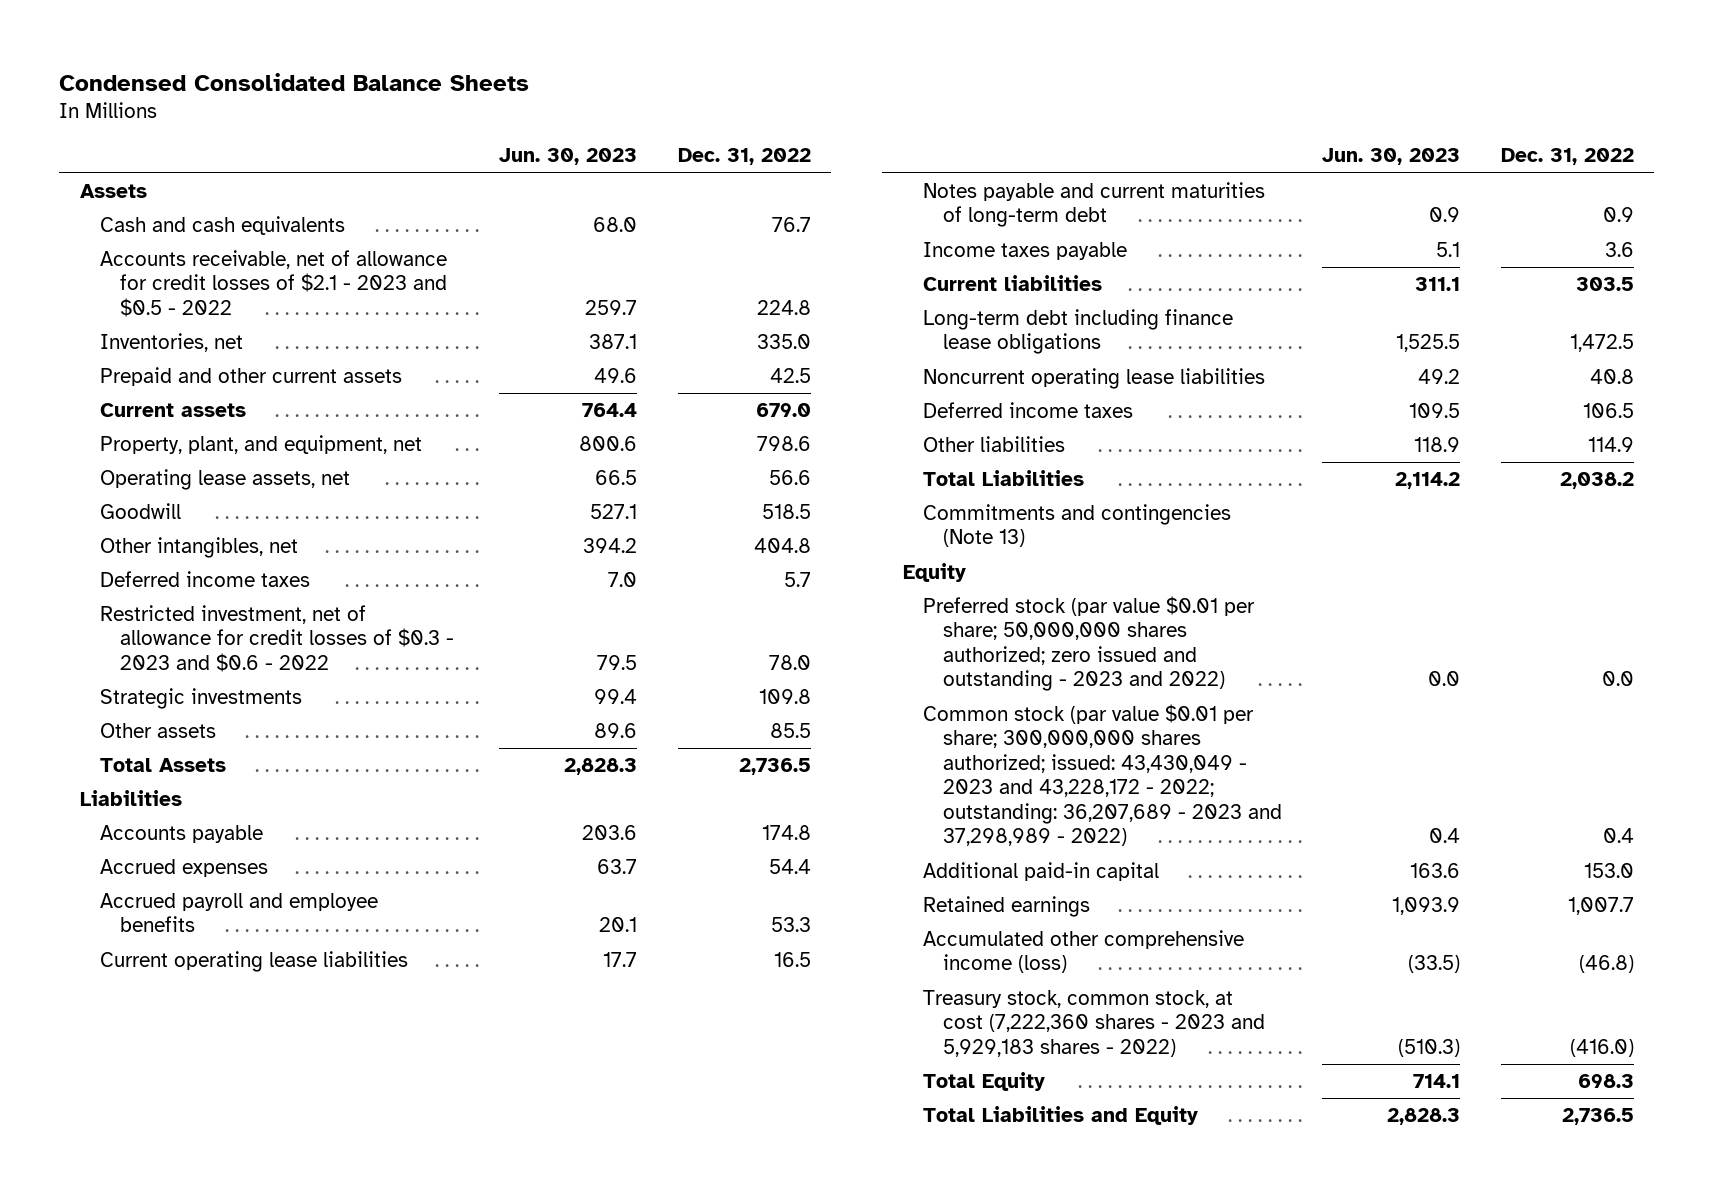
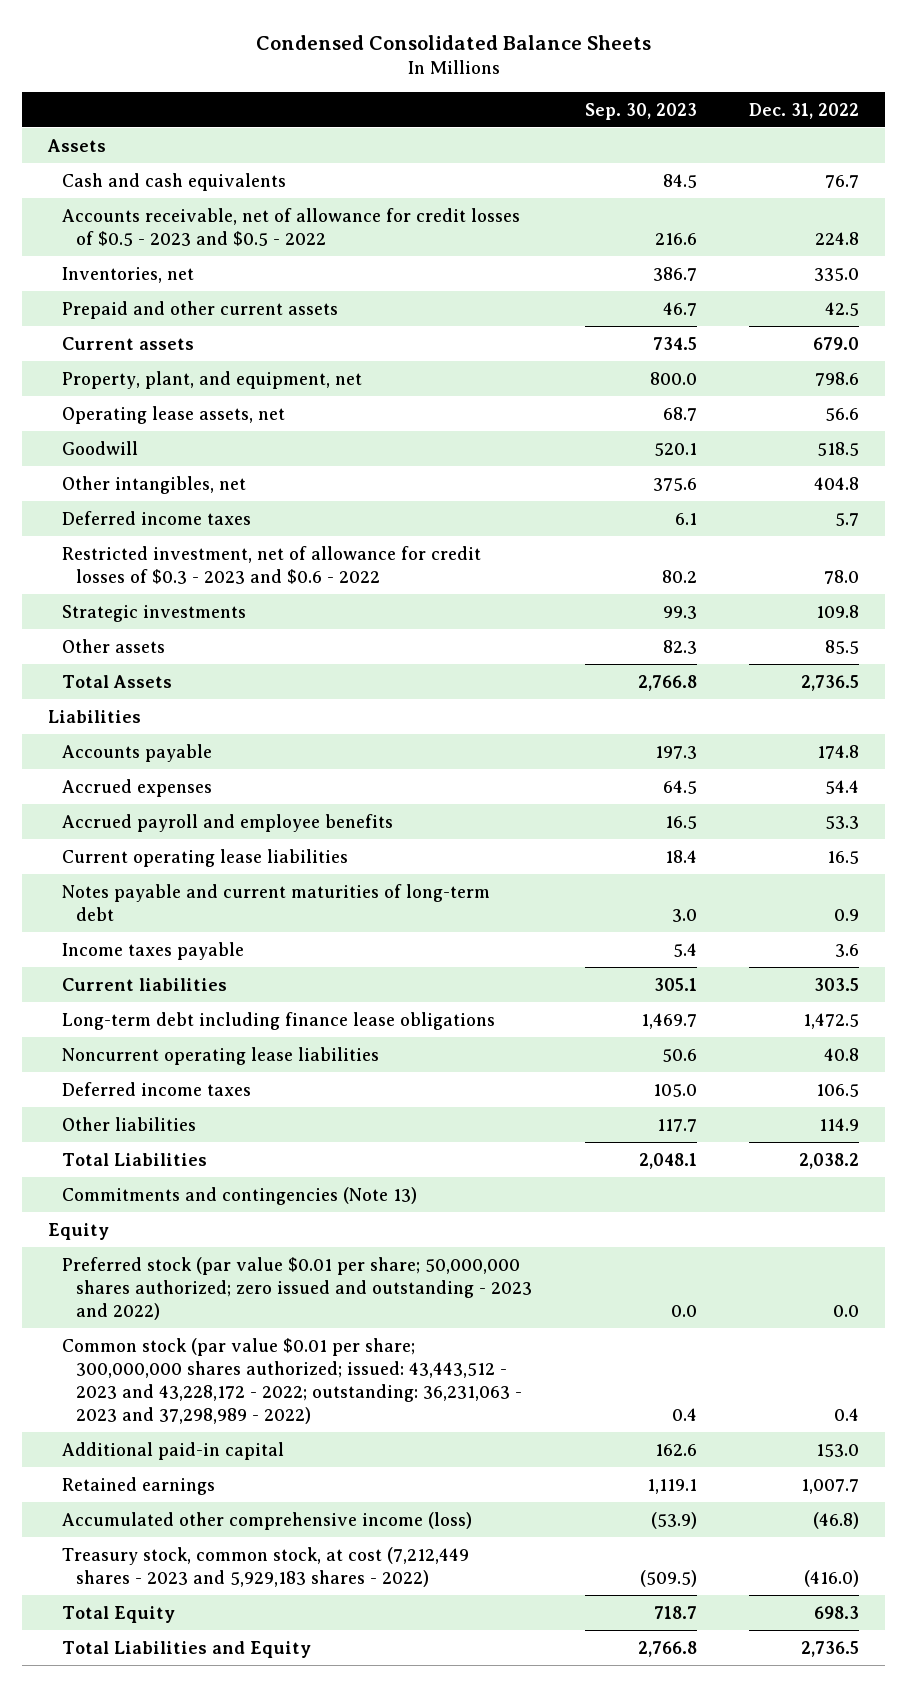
- | Jun. 30, 2023 | Dec. 31, 2022
+ | Sep. 30, 2023 | Dec. 31, 2022
- Accounts receivable, net of allowance for credit losses of $2.1 - 2023 and $0.5 - 2022 | 259.7 | 224.8
+ Accounts receivable, net of allowance for credit losses of $0.5 - 2023 and $0.5 - 2022 | 216.6 | 224.8
- Common stock (par value $0.01 per share; 300,000,000 shares authorized; issued: 43,430,049 - 2023 and 43,228,172 - 2022; outstanding: 36,207,689 - 2023 and 37,298,989 - 2022) | 0.4 | 0.4
+ Common stock (par value $0.01 per share; 300,000,000 shares authorized; issued: 43,443,512 - 2023 and 43,228,172 - 2022; outstanding: 36,231,063 - 2023 and 37,298,989 - 2022) | 0.4 | 0.4
- Treasury stock, common stock, at cost (7,222,360 shares - 2023 and 5,929,183 shares - 2022) | (510.3) | (416.0)
+ Treasury stock, common stock, at cost (7,212,449 shares - 2023 and 5,929,183 shares - 2022) | (509.5) | (416.0)

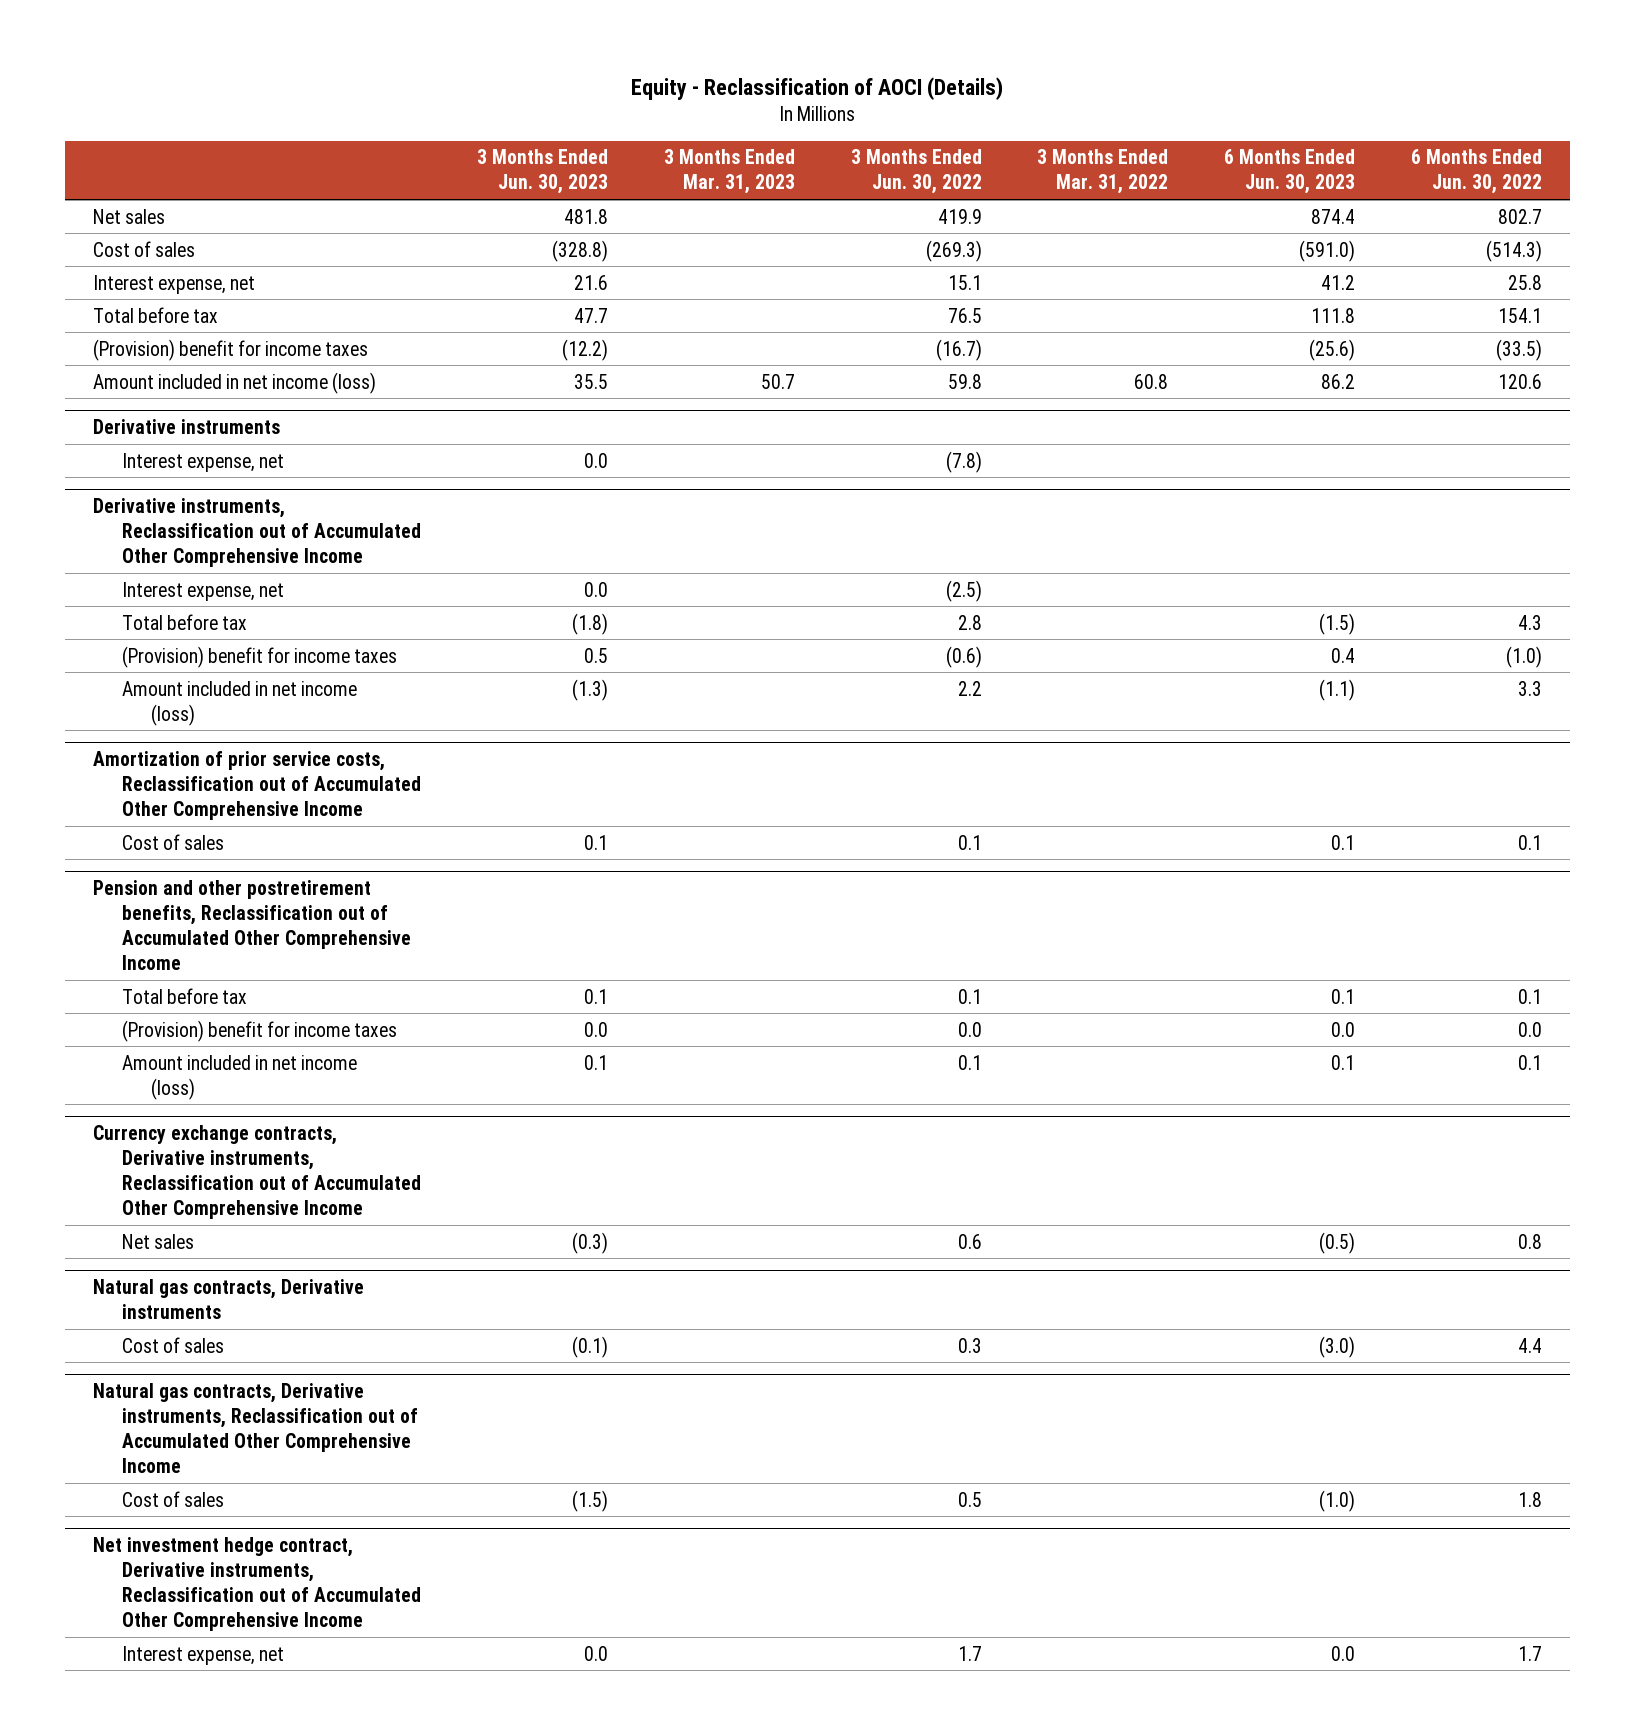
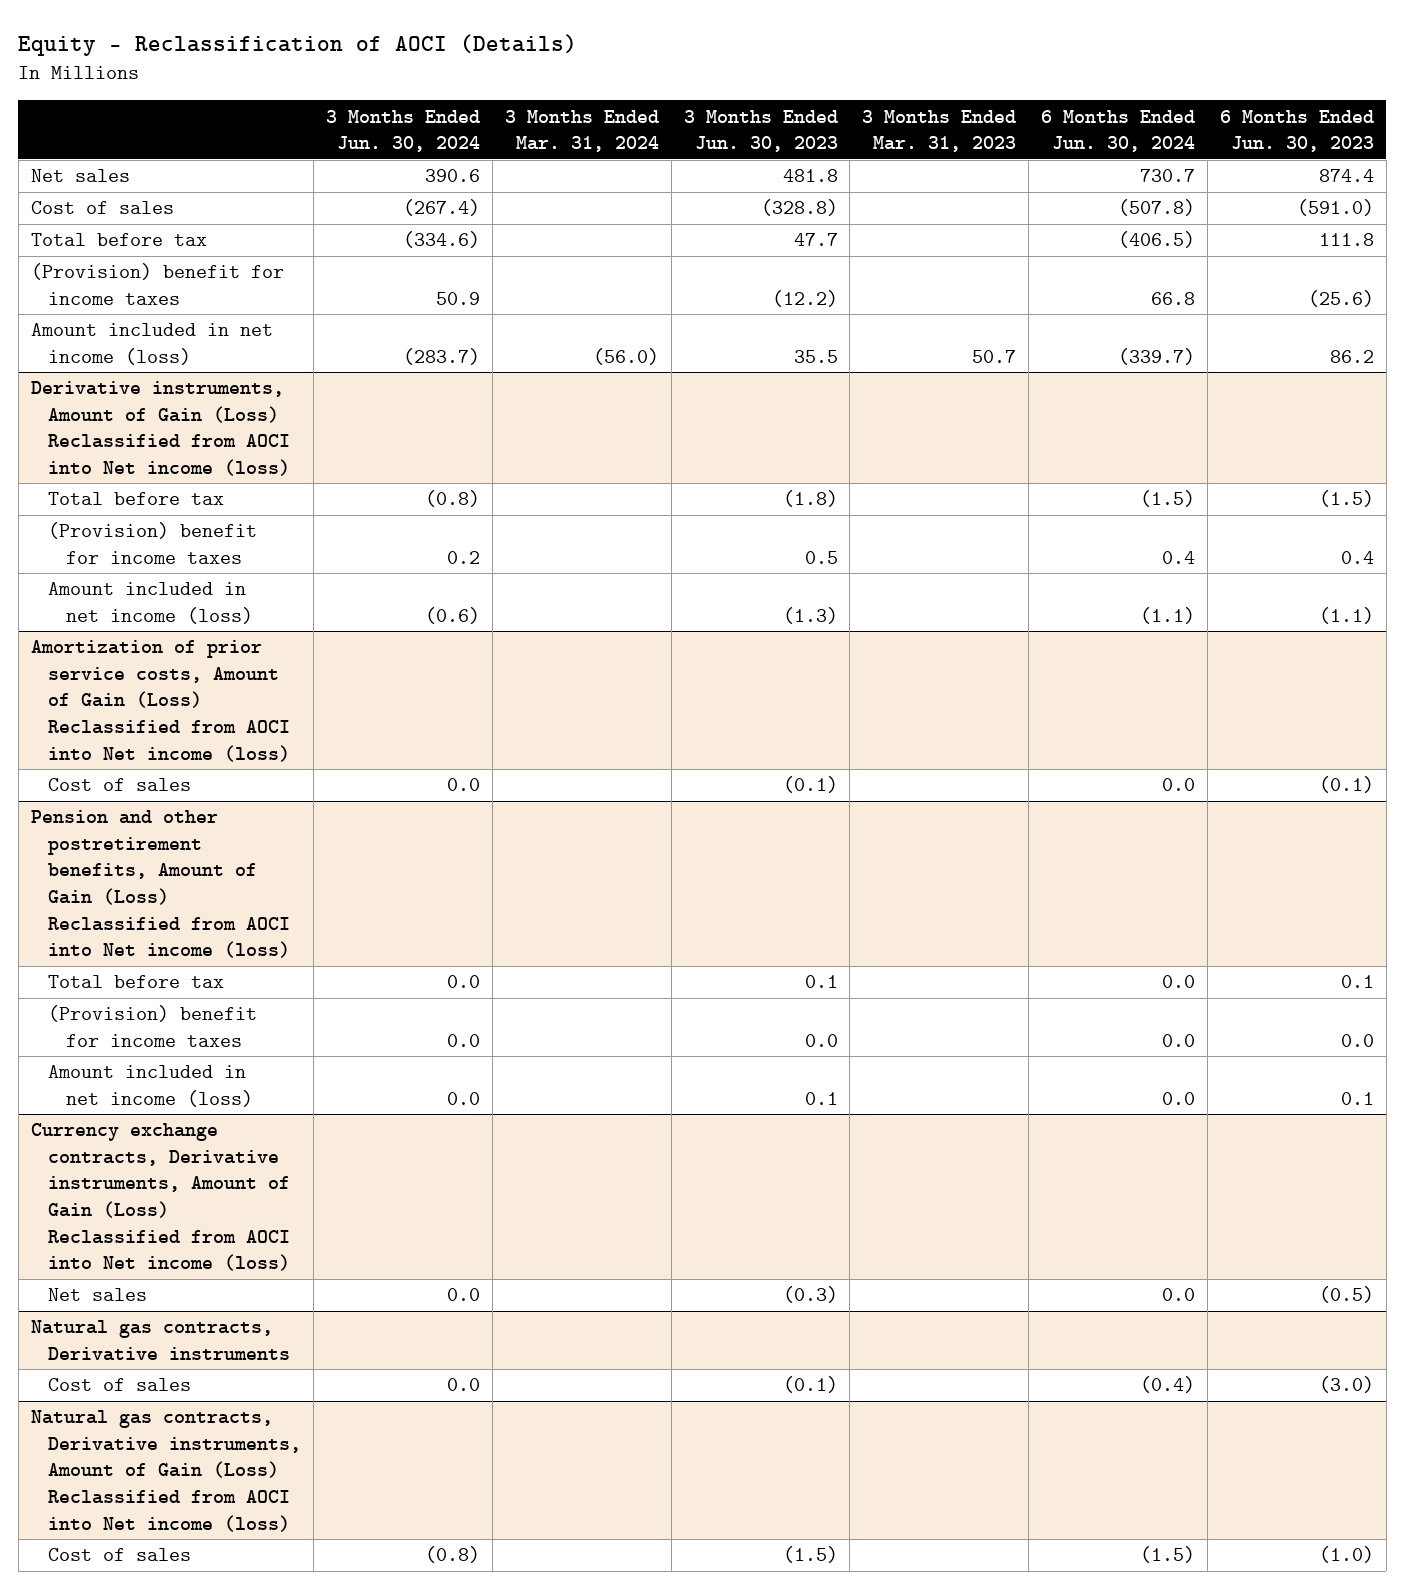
- | 3 Months Ended Jun. 30, 2023 | 3 Months Ended Mar. 31, 2023 | 3 Months Ended Jun. 30, 2022 | 3 Months Ended Mar. 31, 2022 | 6 Months Ended Jun. 30, 2023 | 6 Months Ended Jun. 30, 2022
+ | 3 Months Ended Jun. 30, 2024 | 3 Months Ended Mar. 31, 2024 | 3 Months Ended Jun. 30, 2023 | 3 Months Ended Mar. 31, 2023 | 6 Months Ended Jun. 30, 2024 | 6 Months Ended Jun. 30, 2023
- Interest expense, net | 21.6 | | 15.1 | | 41.2 | 25.8
- Derivative instruments
- Interest expense, net | 0.0 | | (7.8) | | |
- Derivative instruments, Reclassification out of Accumulated Other Comprehensive Income
- Interest expense, net | 0.0 | | (2.5) | | |
+ Derivative instruments, Amount of Gain (Loss) Reclassified from AOCI into Net income (loss)
- Amortization of prior service costs, Reclassification out of Accumulated Other Comprehensive Income
- Cost of sales | 0.1 | | 0.1 | | 0.1 | 0.1
- Pension and other postretirement benefits, Reclassification out of Accumulated Other Comprehensive Income
+ Amortization of prior service costs, Amount of Gain (Loss) Reclassified from AOCI into Net income (loss)
+ Cost of sales | 0.0 | | (0.1) | | 0.0 | (0.1)
+ Pension and other postretirement benefits, Amount of Gain (Loss) Reclassified from AOCI into Net income (loss)
- Currency exchange contracts, Derivative instruments, Reclassification out of Accumulated Other Comprehensive Income
+ Currency exchange contracts, Derivative instruments, Amount of Gain (Loss) Reclassified from AOCI into Net income (loss)
- Natural gas contracts, Derivative instruments, Reclassification out of Accumulated Other Comprehensive Income
+ Natural gas contracts, Derivative instruments, Amount of Gain (Loss) Reclassified from AOCI into Net income (loss)
- Net investment hedge contract, Derivative instruments, Reclassification out of Accumulated Other Comprehensive Income
- Interest expense, net | 0.0 | | 1.7 | | 0.0 | 1.7

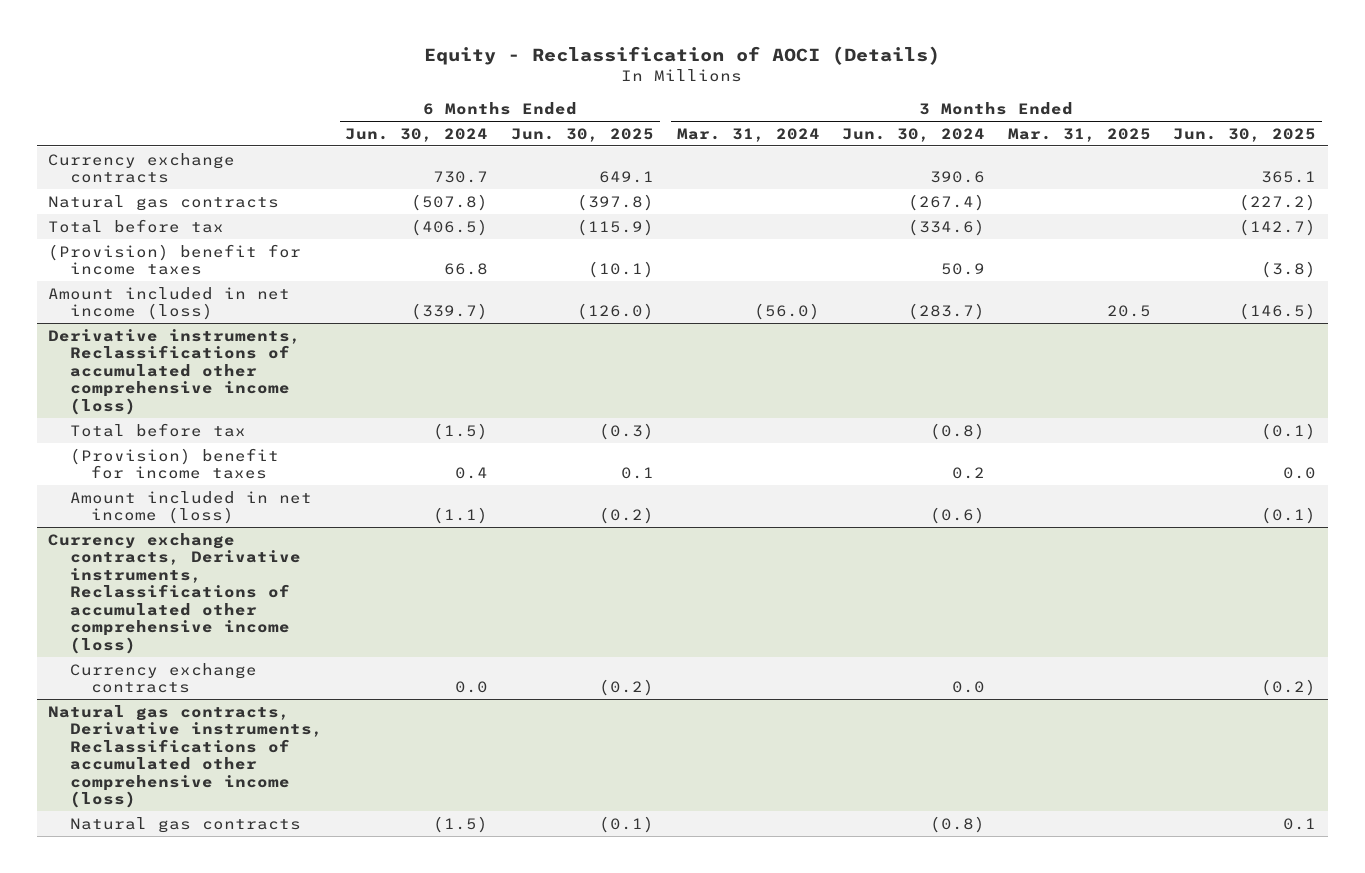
- | 3 Months Ended Jun. 30, 2024 | 3 Months Ended Mar. 31, 2024 | 3 Months Ended Jun. 30, 2023 | 3 Months Ended Mar. 31, 2023 | 6 Months Ended Jun. 30, 2024 | 6 Months Ended Jun. 30, 2023
+ | 6 Months Ended Jun. 30, 2024 | 6 Months Ended Jun. 30, 2025 | 3 Months Ended Mar. 31, 2024 | 3 Months Ended Jun. 30, 2024 | 3 Months Ended Mar. 31, 2025 | 3 Months Ended Jun. 30, 2025
- Net sales | 390.6 | | 481.8 | | 730.7 | 874.4
- Cost of sales | (267.4) | | (328.8) | | (507.8) | (591.0)
+ Currency exchange contracts | 730.7 | 649.1 | | 390.6 | | 365.1
+ Natural gas contracts | (507.8) | (397.8) | | (267.4) | | (227.2)
- Derivative instruments, Amount of Gain (Loss) Reclassified from AOCI into Net income (loss)
+ Derivative instruments, Reclassifications of accumulated other comprehensive income (loss)
- Amortization of prior service costs, Amount of Gain (Loss) Reclassified from AOCI into Net income (loss)
- Cost of sales | 0.0 | | (0.1) | | 0.0 | (0.1)
- Pension and other postretirement benefits, Amount of Gain (Loss) Reclassified from AOCI into Net income (loss)
- Total before tax | 0.0 | | 0.1 | | 0.0 | 0.1
- (Provision) benefit for income taxes | 0.0 | | 0.0 | | 0.0 | 0.0
- Amount included in net income (loss) | 0.0 | | 0.1 | | 0.0 | 0.1
- Currency exchange contracts, Derivative instruments, Amount of Gain (Loss) Reclassified from AOCI into Net income (loss)
- Net sales | 0.0 | | (0.3) | | 0.0 | (0.5)
- Natural gas contracts, Derivative instruments
- Cost of sales | 0.0 | | (0.1) | | (0.4) | (3.0)
- Natural gas contracts, Derivative instruments, Amount of Gain (Loss) Reclassified from AOCI into Net income (loss)
- Cost of sales | (0.8) | | (1.5) | | (1.5) | (1.0)
+ Currency exchange contracts, Derivative instruments, Reclassifications of accumulated other comprehensive income (loss)
+ Currency exchange contracts | 0.0 | (0.2) | | 0.0 | | (0.2)
+ Natural gas contracts, Derivative instruments, Reclassifications of accumulated other comprehensive income (loss)
+ Natural gas contracts | (1.5) | (0.1) | | (0.8) | | 0.1

